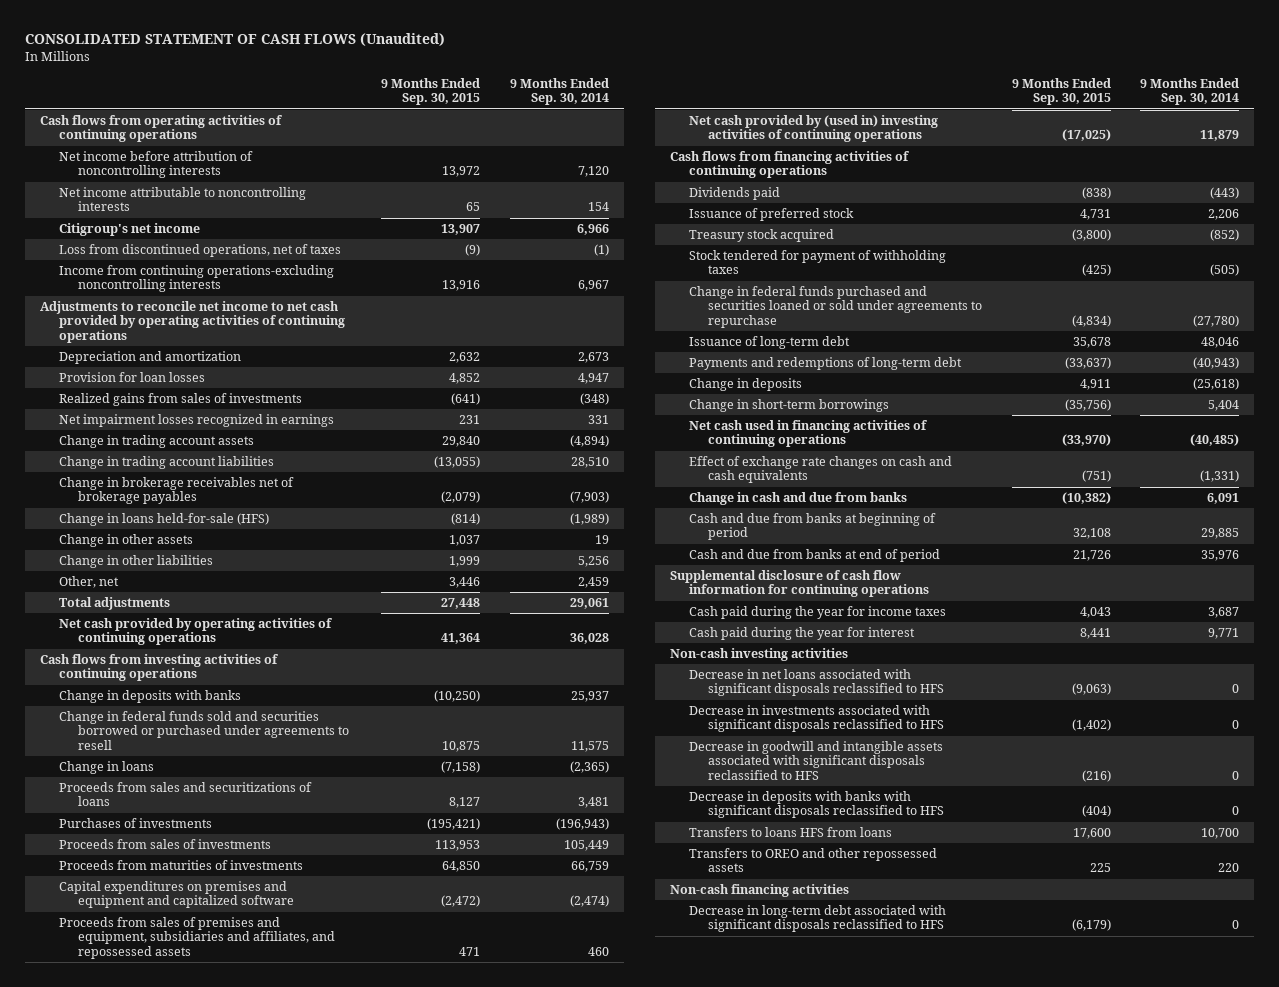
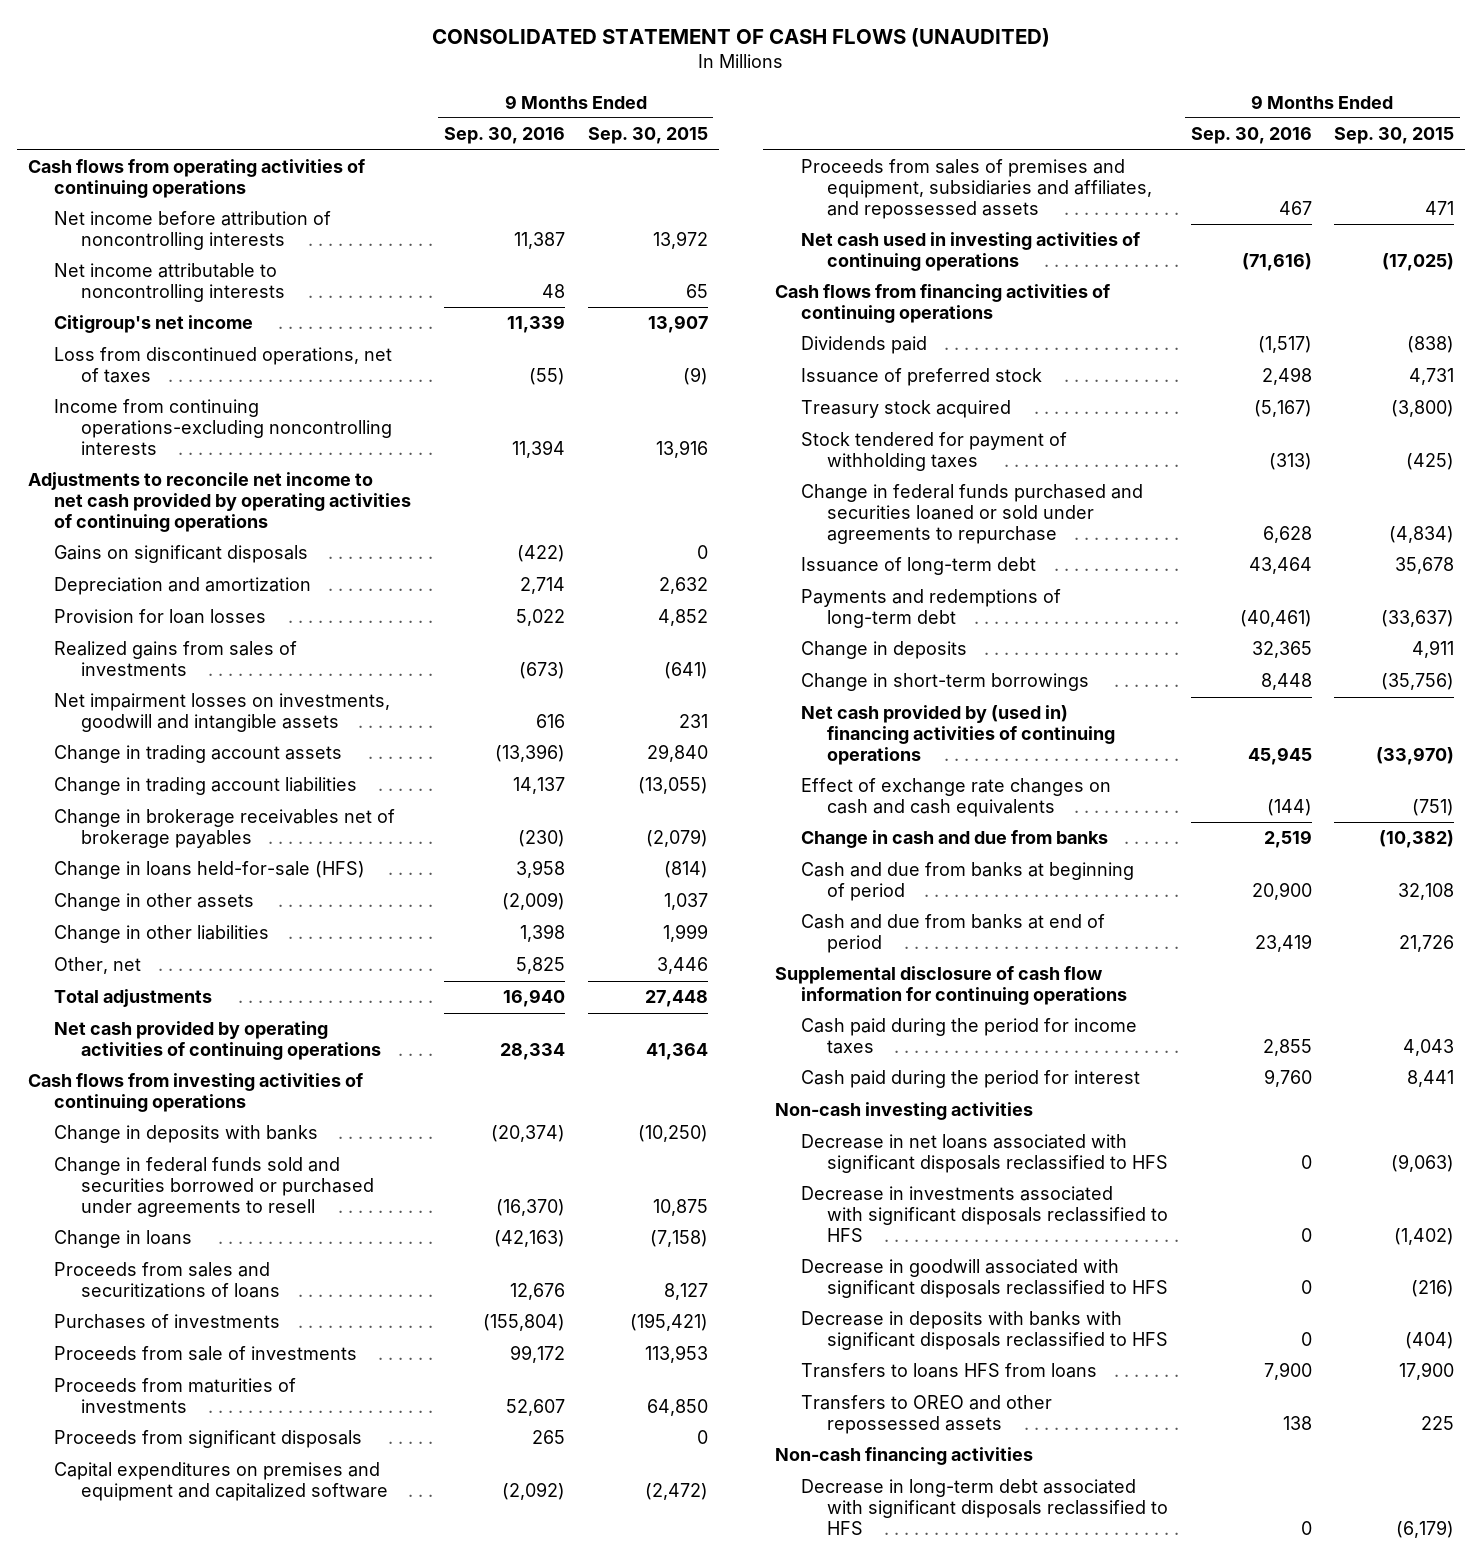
- CONSOLIDATED STATEMENT OF CASH FLOWS (Unaudited)
+ CONSOLIDATED STATEMENT OF CASH FLOWS (UNAUDITED)
- | 9 Months Ended Sep. 30, 2015 | 9 Months Ended Sep. 30, 2014
+ | 9 Months Ended Sep. 30, 2016 | 9 Months Ended Sep. 30, 2015
+ Gains on significant disposals | (422) | 0
- Net impairment losses recognized in earnings | 231 | 331
+ Net impairment losses on investments, goodwill and intangible assets | 616 | 231
- Proceeds from sales of investments | 113,953 | 105,449
+ Proceeds from sale of investments | 99,172 | 113,953
+ Proceeds from significant disposals | 265 | 0
- Net cash provided by (used in) investing activities of continuing operations | (17,025) | 11,879
+ Net cash used in investing activities of continuing operations | (71,616) | (17,025)
- Net cash used in financing activities of continuing operations | (33,970) | (40,485)
+ Net cash provided by (used in) financing activities of continuing operations | 45,945 | (33,970)
- Cash paid during the year for income taxes | 4,043 | 3,687
- Cash paid during the year for interest | 8,441 | 9,771
+ Cash paid during the period for income taxes | 2,855 | 4,043
+ Cash paid during the period for interest | 9,760 | 8,441
- Decrease in goodwill and intangible assets associated with significant disposals reclassified to HFS | (216) | 0
+ Decrease in goodwill associated with significant disposals reclassified to HFS | 0 | (216)
- Transfers to loans HFS from loans | 17,600 | 10,700
+ Transfers to loans HFS from loans | 7,900 | 17,900

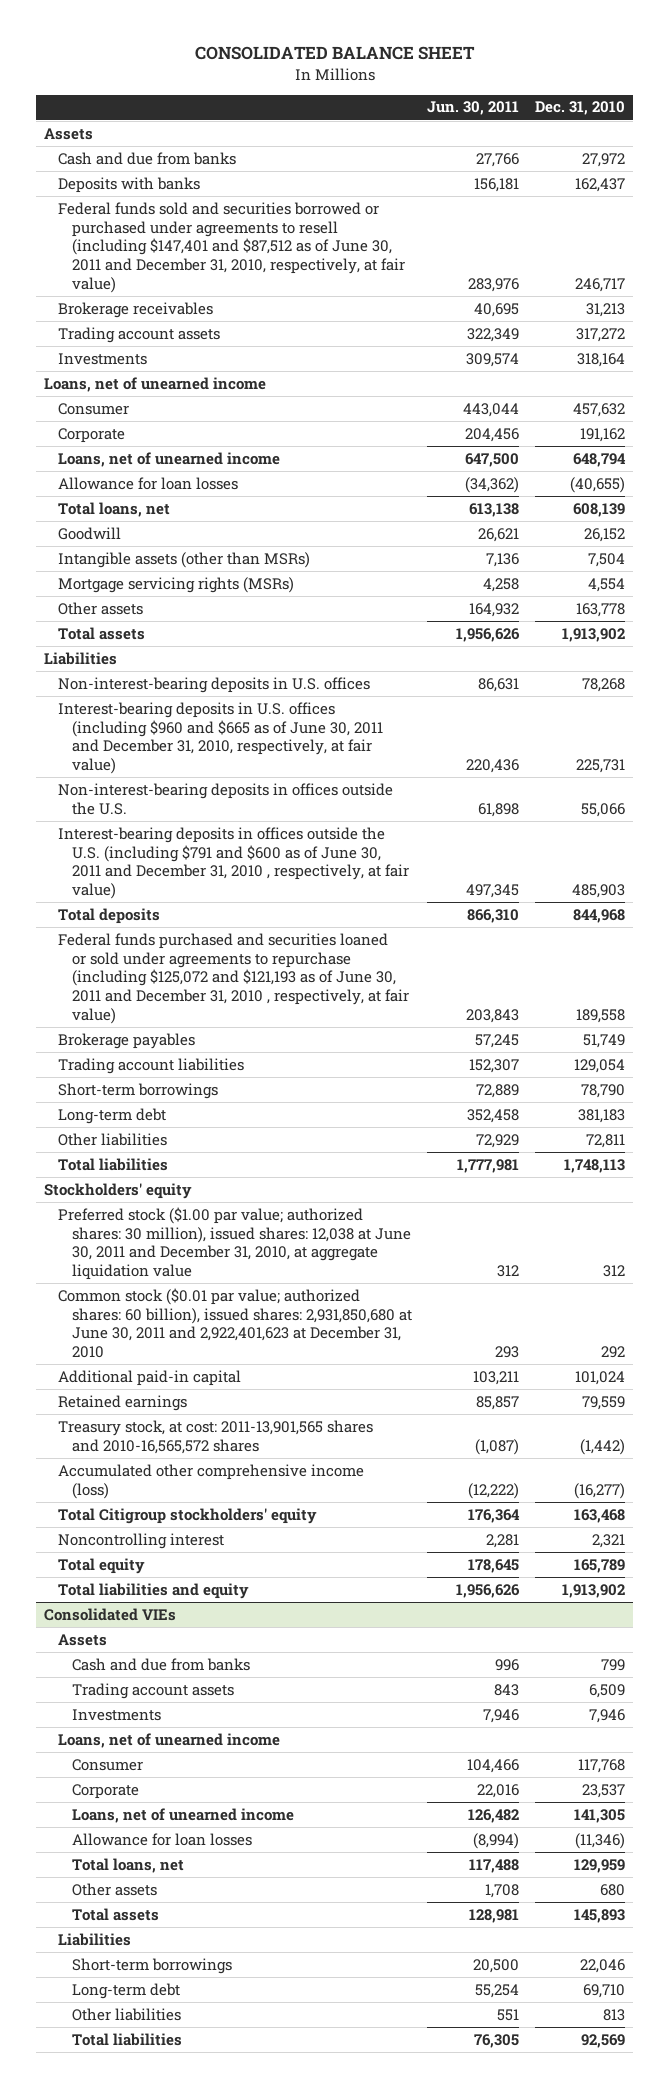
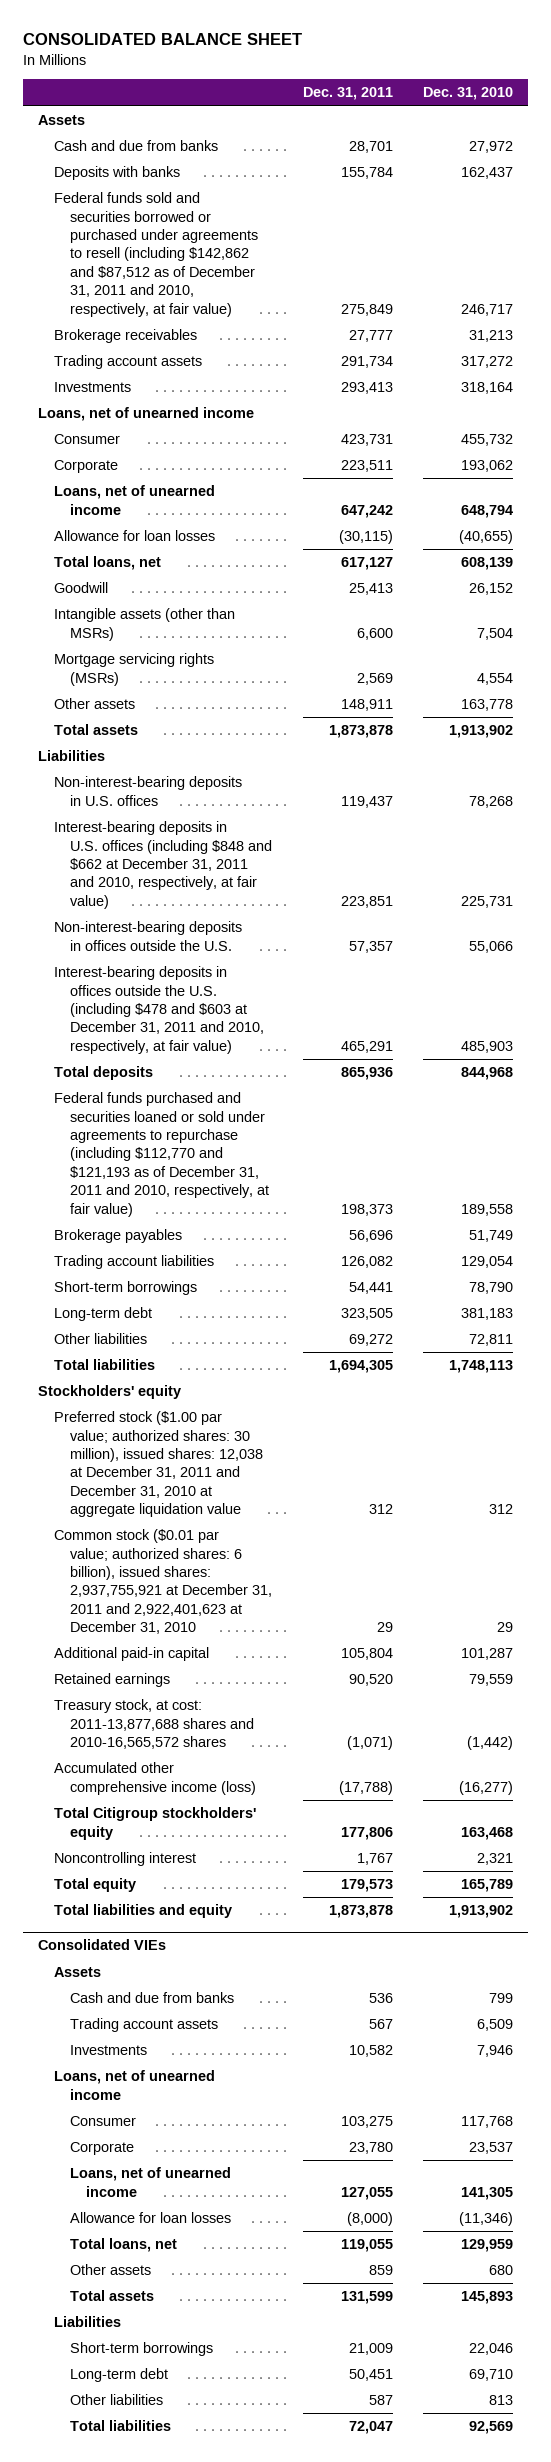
- | Jun. 30, 2011 | Dec. 31, 2010
+ | Dec. 31, 2011 | Dec. 31, 2010
- Federal funds sold and securities borrowed or purchased under agreements to resell (including $147,401 and $87,512 as of June 30, 2011 and December 31, 2010, respectively, at fair value) | 283,976 | 246,717
+ Federal funds sold and securities borrowed or purchased under agreements to resell (including $142,862 and $87,512 as of December 31, 2011 and 2010, respectively, at fair value) | 275,849 | 246,717
- Consumer | 443,044 | 457,632
- Corporate | 204,456 | 191,162
+ Consumer | 423,731 | 455,732
+ Corporate | 223,511 | 193,062
- Interest-bearing deposits in U.S. offices (including $960 and $665 as of June 30, 2011 and December 31, 2010, respectively, at fair value) | 220,436 | 225,731
+ Interest-bearing deposits in U.S. offices (including $848 and $662 at December 31, 2011 and 2010, respectively, at fair value) | 223,851 | 225,731
- Interest-bearing deposits in offices outside the U.S. (including $791 and $600 as of June 30, 2011 and December 31, 2010 , respectively, at fair value) | 497,345 | 485,903
+ Interest-bearing deposits in offices outside the U.S. (including $478 and $603 at December 31, 2011 and 2010, respectively, at fair value) | 465,291 | 485,903
- Federal funds purchased and securities loaned or sold under agreements to repurchase (including $125,072 and $121,193 as of June 30, 2011 and December 31, 2010 , respectively, at fair value) | 203,843 | 189,558
+ Federal funds purchased and securities loaned or sold under agreements to repurchase (including $112,770 and $121,193 as of December 31, 2011 and 2010, respectively, at fair value) | 198,373 | 189,558
- Preferred stock ($1.00 par value; authorized shares: 30 million), issued shares: 12,038 at June 30, 2011 and December 31, 2010, at aggregate liquidation value | 312 | 312
- Common stock ($0.01 par value; authorized shares: 60 billion), issued shares: 2,931,850,680 at June 30, 2011 and 2,922,401,623 at December 31, 2010 | 293 | 292
- Additional paid-in capital | 103,211 | 101,024
+ Preferred stock ($1.00 par value; authorized shares: 30 million), issued shares: 12,038 at December 31, 2011 and December 31, 2010 at aggregate liquidation value | 312 | 312
+ Common stock ($0.01 par value; authorized shares: 6 billion), issued shares: 2,937,755,921 at December 31, 2011 and 2,922,401,623 at December 31, 2010 | 29 | 29
+ Additional paid-in capital | 105,804 | 101,287
- Treasury stock, at cost: 2011-13,901,565 shares and 2010-16,565,572 shares | (1,087) | (1,442)
+ Treasury stock, at cost: 2011-13,877,688 shares and 2010-16,565,572 shares | (1,071) | (1,442)

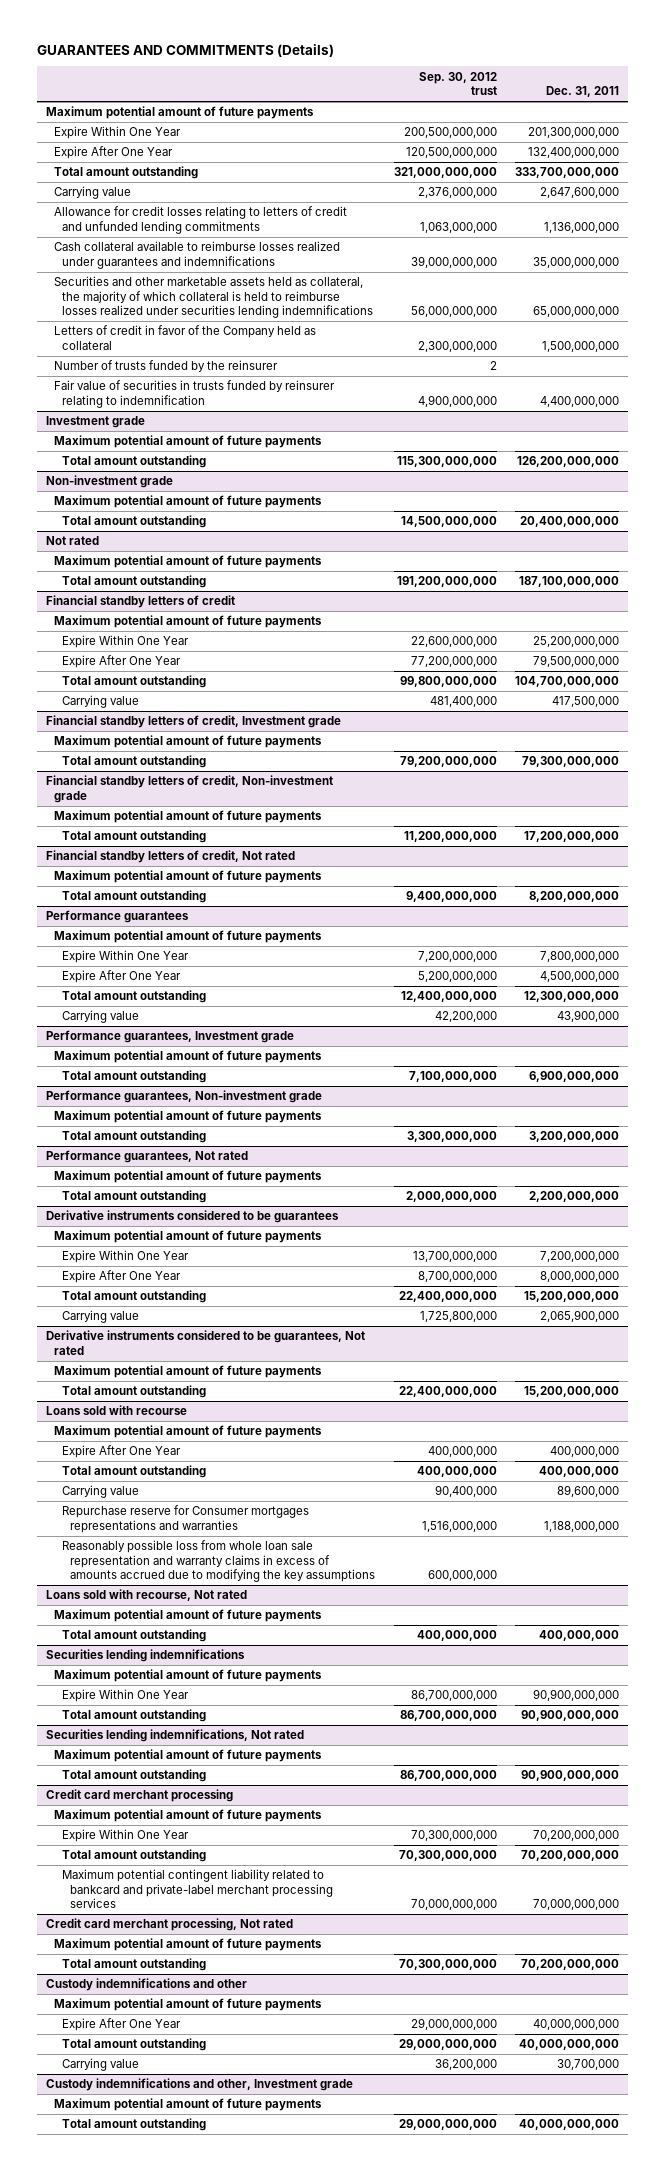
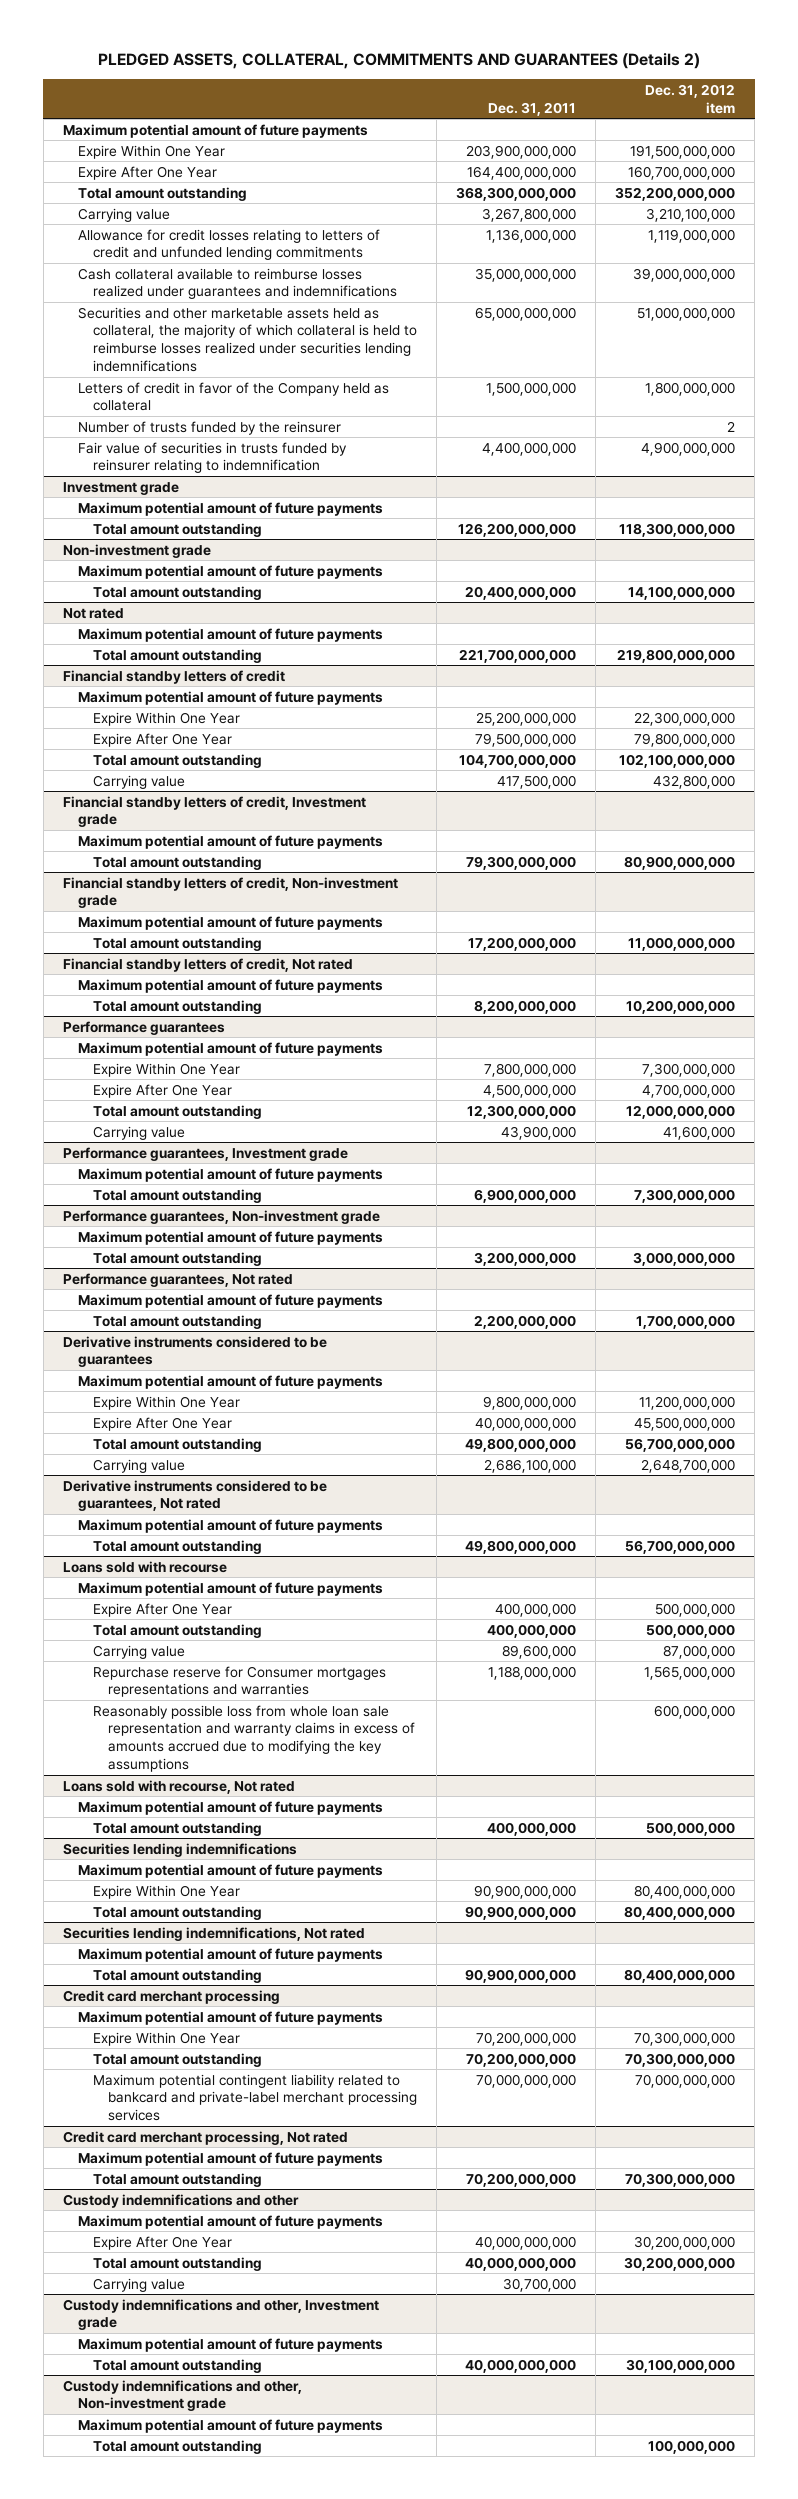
- GUARANTEES AND COMMITMENTS (Details)
+ PLEDGED ASSETS, COLLATERAL, COMMITMENTS AND GUARANTEES (Details 2)
- | Sep. 30, 2012 trust | Dec. 31, 2011
+ | Dec. 31, 2011 | Dec. 31, 2012 item
- Expire Within One Year | 200,500,000,000 | 201,300,000,000
- Expire After One Year | 120,500,000,000 | 132,400,000,000
- Total amount outstanding | 321,000,000,000 | 333,700,000,000
- Carrying value | 2,376,000,000 | 2,647,600,000
+ Expire Within One Year | 203,900,000,000 | 191,500,000,000
+ Expire After One Year | 164,400,000,000 | 160,700,000,000
+ Total amount outstanding | 368,300,000,000 | 352,200,000,000
+ Carrying value | 3,267,800,000 | 3,210,100,000
@ Not rated
- Total amount outstanding | 191,200,000,000 | 187,100,000,000
+ Total amount outstanding | 221,700,000,000 | 219,800,000,000
@ Derivative instruments considered to be guarantees
- Expire Within One Year | 13,700,000,000 | 7,200,000,000
- Expire After One Year | 8,700,000,000 | 8,000,000,000
- Total amount outstanding | 22,400,000,000 | 15,200,000,000
- Carrying value | 1,725,800,000 | 2,065,900,000
+ Expire Within One Year | 9,800,000,000 | 11,200,000,000
+ Expire After One Year | 40,000,000,000 | 45,500,000,000
+ Total amount outstanding | 49,800,000,000 | 56,700,000,000
+ Carrying value | 2,686,100,000 | 2,648,700,000
@ Derivative instruments considered to be guarantees, Not rated
- Total amount outstanding | 22,400,000,000 | 15,200,000,000
+ Total amount outstanding | 49,800,000,000 | 56,700,000,000
+ Custody indemnifications and other, Non-investment grade
+ Maximum potential amount of future payments
+ Total amount outstanding | | 100,000,000

